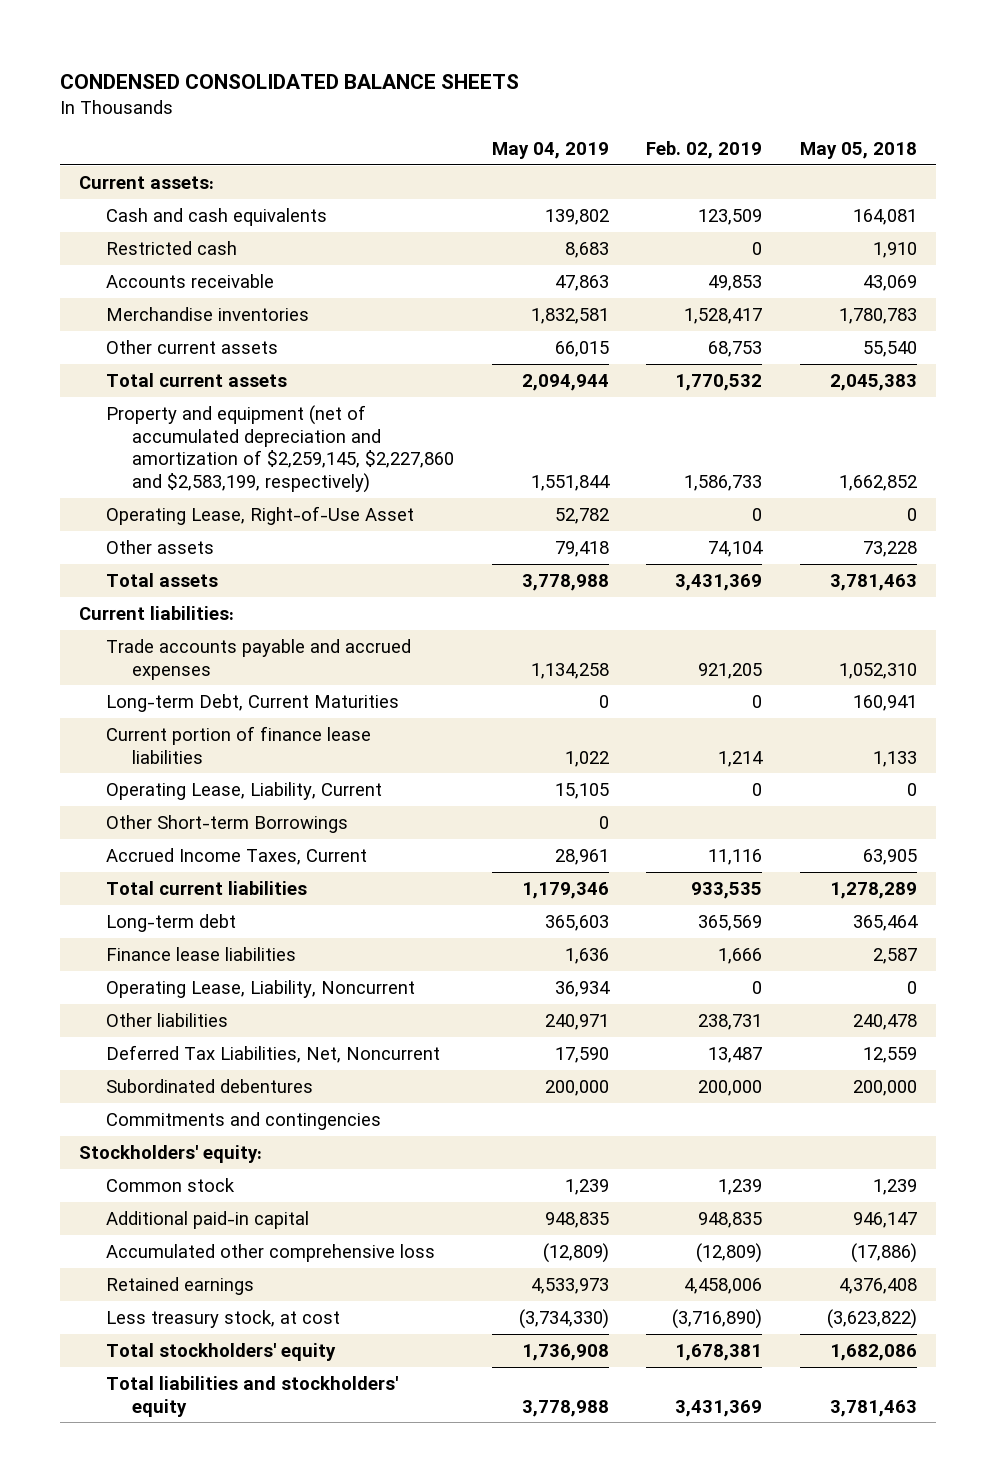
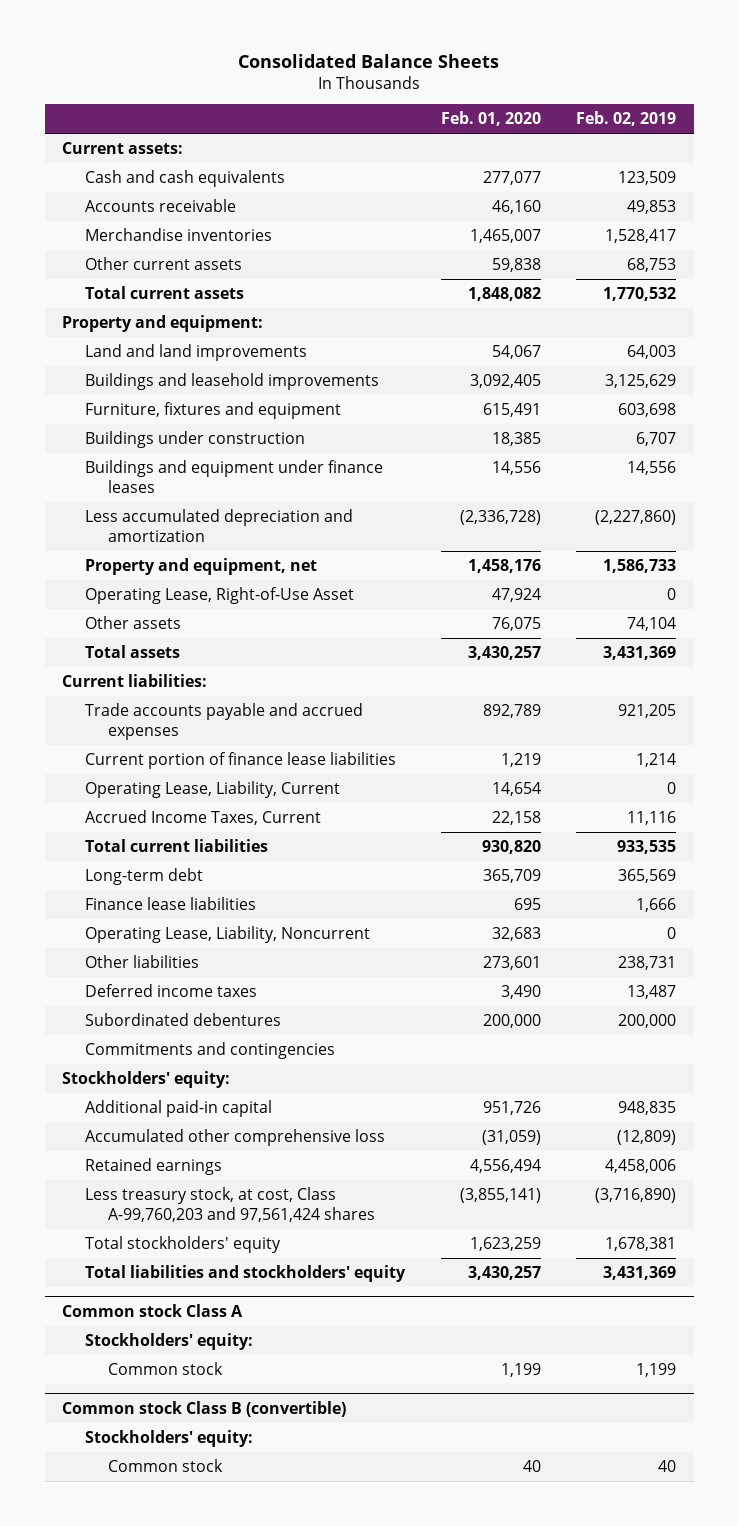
- CONDENSED CONSOLIDATED BALANCE SHEETS
+ Consolidated Balance Sheets
- | May 04, 2019 | Feb. 02, 2019 | May 05, 2018
+ | Feb. 01, 2020 | Feb. 02, 2019
- Restricted cash | 8,683 | 0 | 1,910
- Property and equipment (net of accumulated depreciation and amortization of $2,259,145, $2,227,860 and $2,583,199, respectively) | 1,551,844 | 1,586,733 | 1,662,852
+ Property and equipment:
+ Land and land improvements | 54,067 | 64,003
+ Buildings and leasehold improvements | 3,092,405 | 3,125,629
+ Furniture, fixtures and equipment | 615,491 | 603,698
+ Buildings under construction | 18,385 | 6,707
+ Buildings and equipment under finance leases | 14,556 | 14,556
+ Less accumulated depreciation and amortization | (2,336,728) | (2,227,860)
+ Property and equipment, net | 1,458,176 | 1,586,733
- Long-term Debt, Current Maturities | 0 | 0 | 160,941
- Other Short-term Borrowings | 0 | |
- Deferred Tax Liabilities, Net, Noncurrent | 17,590 | 13,487 | 12,559
+ Deferred income taxes | 3,490 | 13,487
- Common stock | 1,239 | 1,239 | 1,239
- Less treasury stock, at cost | (3,734,330) | (3,716,890) | (3,623,822)
+ Less treasury stock, at cost, Class A-99,760,203 and 97,561,424 shares | (3,855,141) | (3,716,890)
+ Common stock Class A
+ Stockholders' equity:
+ Common stock | 1,199 | 1,199
+ Common stock Class B (convertible)
+ Stockholders' equity:
+ Common stock | 40 | 40

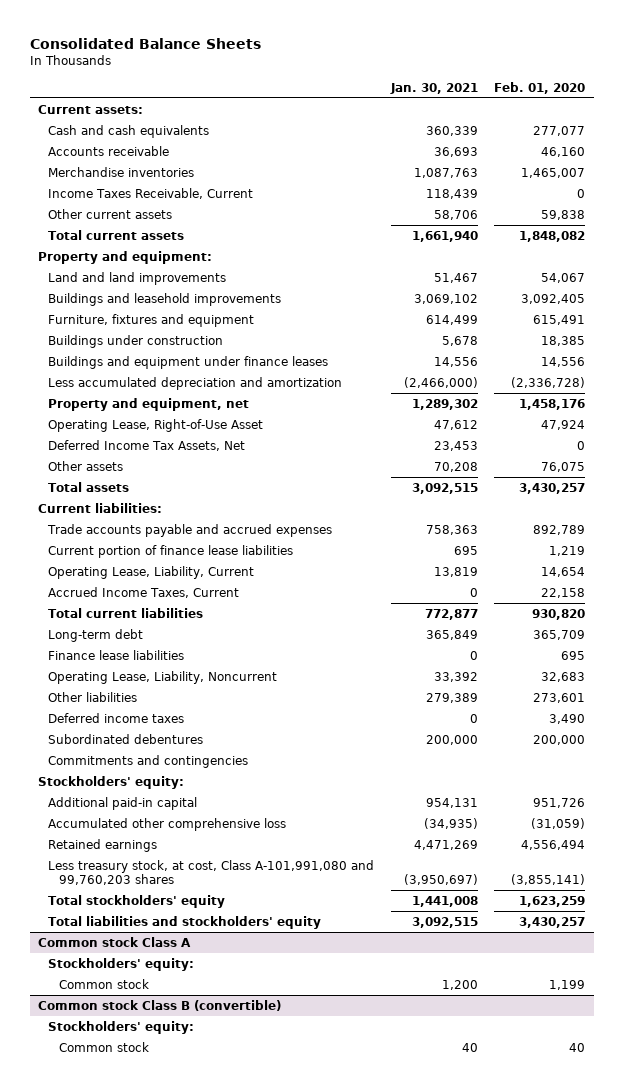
- | Feb. 01, 2020 | Feb. 02, 2019
+ | Jan. 30, 2021 | Feb. 01, 2020
+ Income Taxes Receivable, Current | 118,439 | 0
+ Deferred Income Tax Assets, Net | 23,453 | 0
- Less treasury stock, at cost, Class A-99,760,203 and 97,561,424 shares | (3,855,141) | (3,716,890)
+ Less treasury stock, at cost, Class A-101,991,080 and 99,760,203 shares | (3,950,697) | (3,855,141)

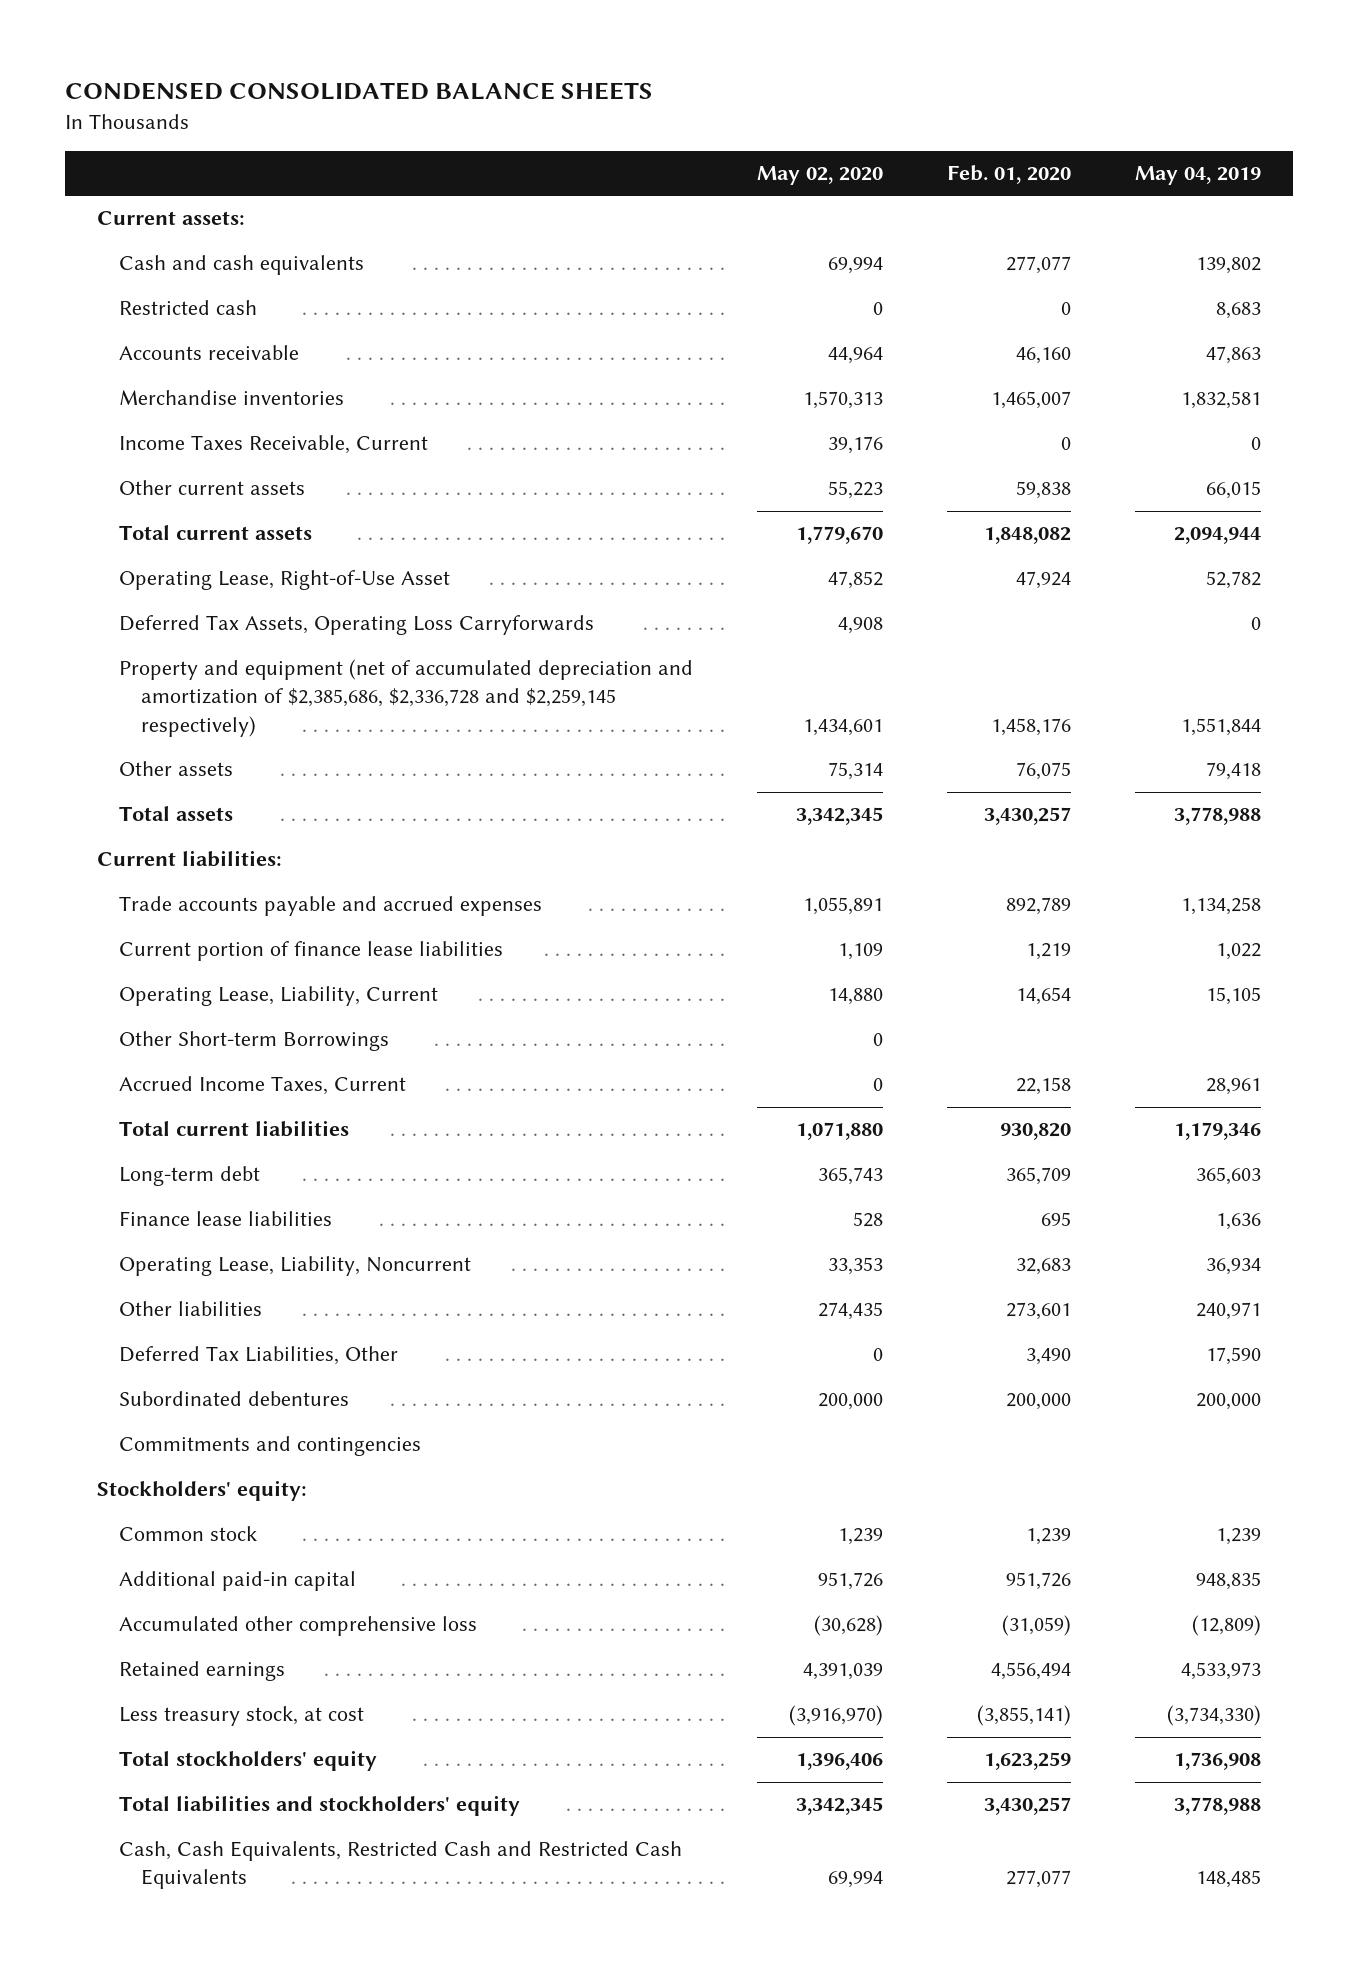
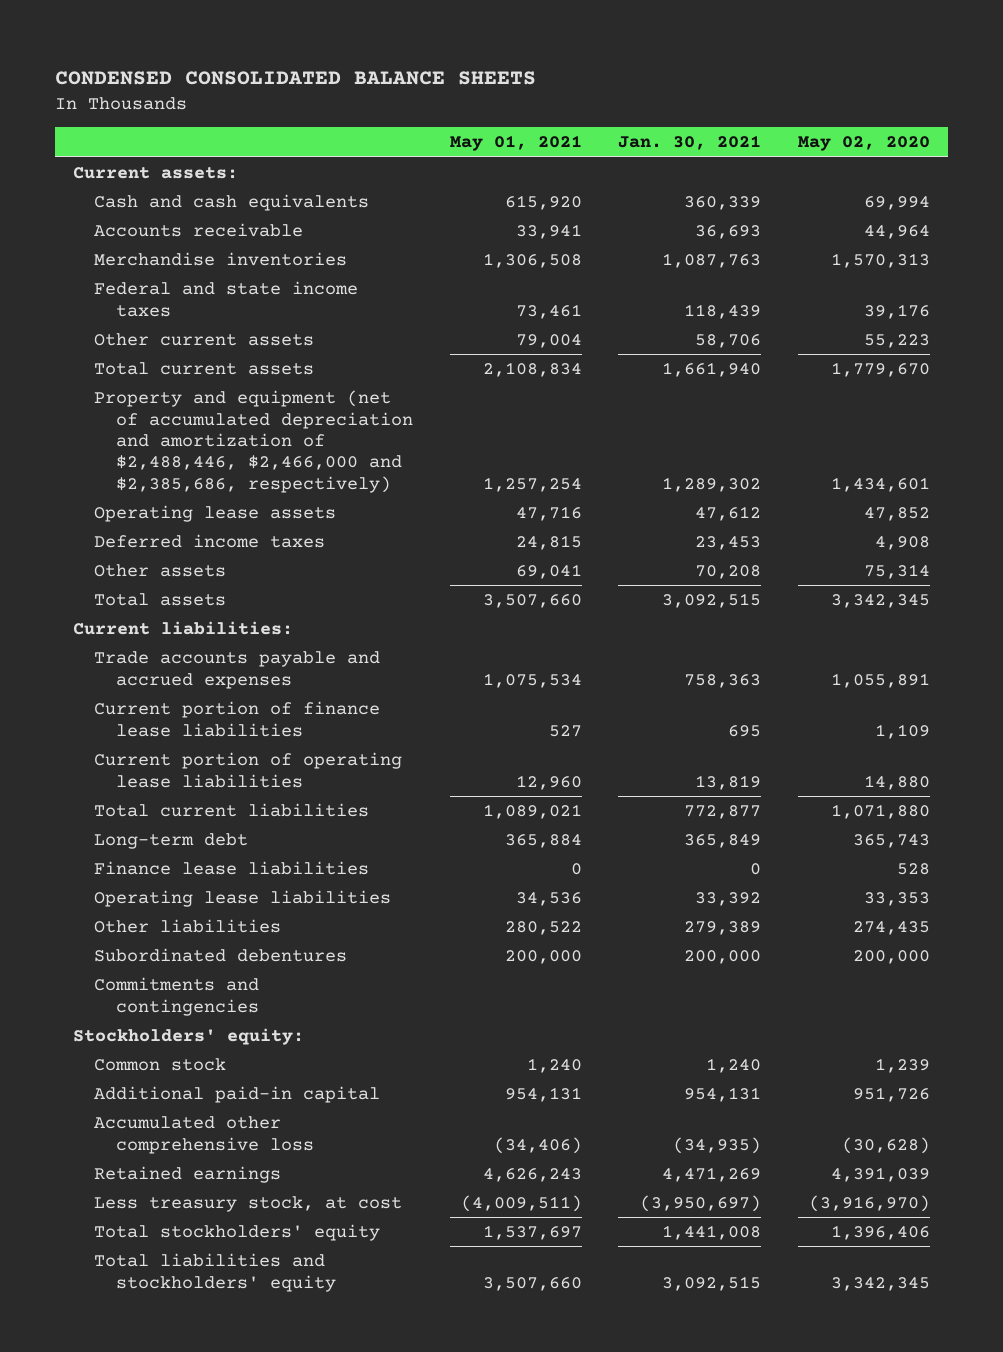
- | May 02, 2020 | Feb. 01, 2020 | May 04, 2019
+ | May 01, 2021 | Jan. 30, 2021 | May 02, 2020
- Restricted cash | 0 | 0 | 8,683
- Income Taxes Receivable, Current | 39,176 | 0 | 0
+ Federal and state income taxes | 73,461 | 118,439 | 39,176
- Operating Lease, Right-of-Use Asset | 47,852 | 47,924 | 52,782
- Deferred Tax Assets, Operating Loss Carryforwards | 4,908 | | 0
- Property and equipment (net of accumulated depreciation and amortization of $2,385,686, $2,336,728 and $2,259,145 respectively) | 1,434,601 | 1,458,176 | 1,551,844
+ Property and equipment (net of accumulated depreciation and amortization of $2,488,446, $2,466,000 and $2,385,686, respectively) | 1,257,254 | 1,289,302 | 1,434,601
+ Operating lease assets | 47,716 | 47,612 | 47,852
+ Deferred income taxes | 24,815 | 23,453 | 4,908
- Operating Lease, Liability, Current | 14,880 | 14,654 | 15,105
- Other Short-term Borrowings | 0 | |
- Accrued Income Taxes, Current | 0 | 22,158 | 28,961
+ Current portion of operating lease liabilities | 12,960 | 13,819 | 14,880
- Operating Lease, Liability, Noncurrent | 33,353 | 32,683 | 36,934
+ Operating lease liabilities | 34,536 | 33,392 | 33,353
- Deferred Tax Liabilities, Other | 0 | 3,490 | 17,590
- Cash, Cash Equivalents, Restricted Cash and Restricted Cash Equivalents | 69,994 | 277,077 | 148,485

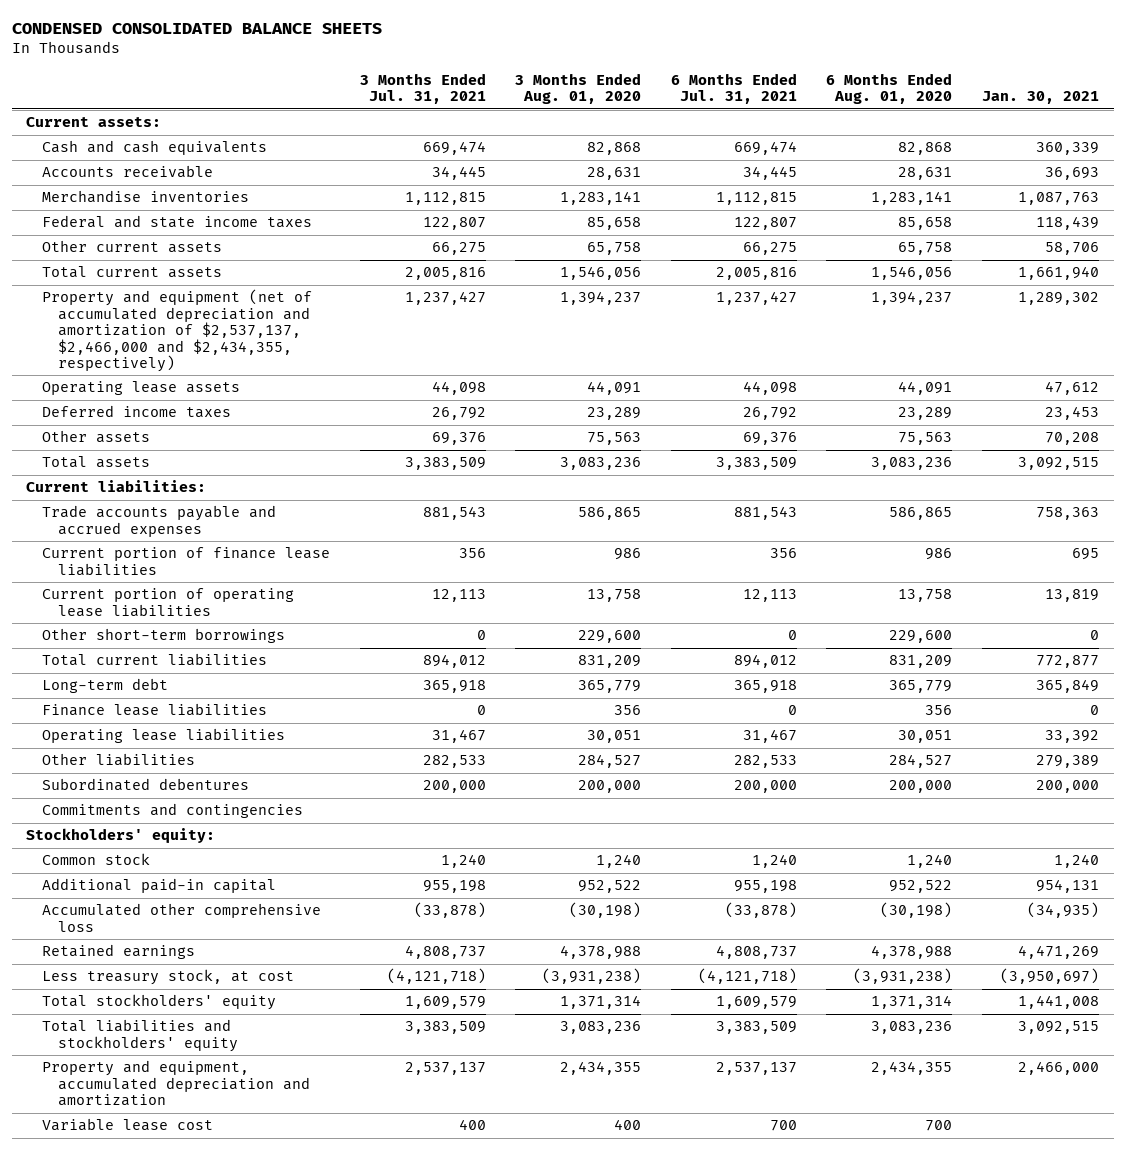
- | May 01, 2021 | Jan. 30, 2021 | May 02, 2020
+ | 3 Months Ended Jul. 31, 2021 | 3 Months Ended Aug. 01, 2020 | 6 Months Ended Jul. 31, 2021 | 6 Months Ended Aug. 01, 2020 | Jan. 30, 2021
- Property and equipment (net of accumulated depreciation and amortization of $2,488,446, $2,466,000 and $2,385,686, respectively) | 1,257,254 | 1,289,302 | 1,434,601
+ Property and equipment (net of accumulated depreciation and amortization of $2,537,137, $2,466,000 and $2,434,355, respectively) | 1,237,427 | 1,394,237 | 1,237,427 | 1,394,237 | 1,289,302
+ Other short-term borrowings | 0 | 229,600 | 0 | 229,600 | 0
+ Property and equipment, accumulated depreciation and amortization | 2,537,137 | 2,434,355 | 2,537,137 | 2,434,355 | 2,466,000
+ Variable lease cost | 400 | 400 | 700 | 700 |

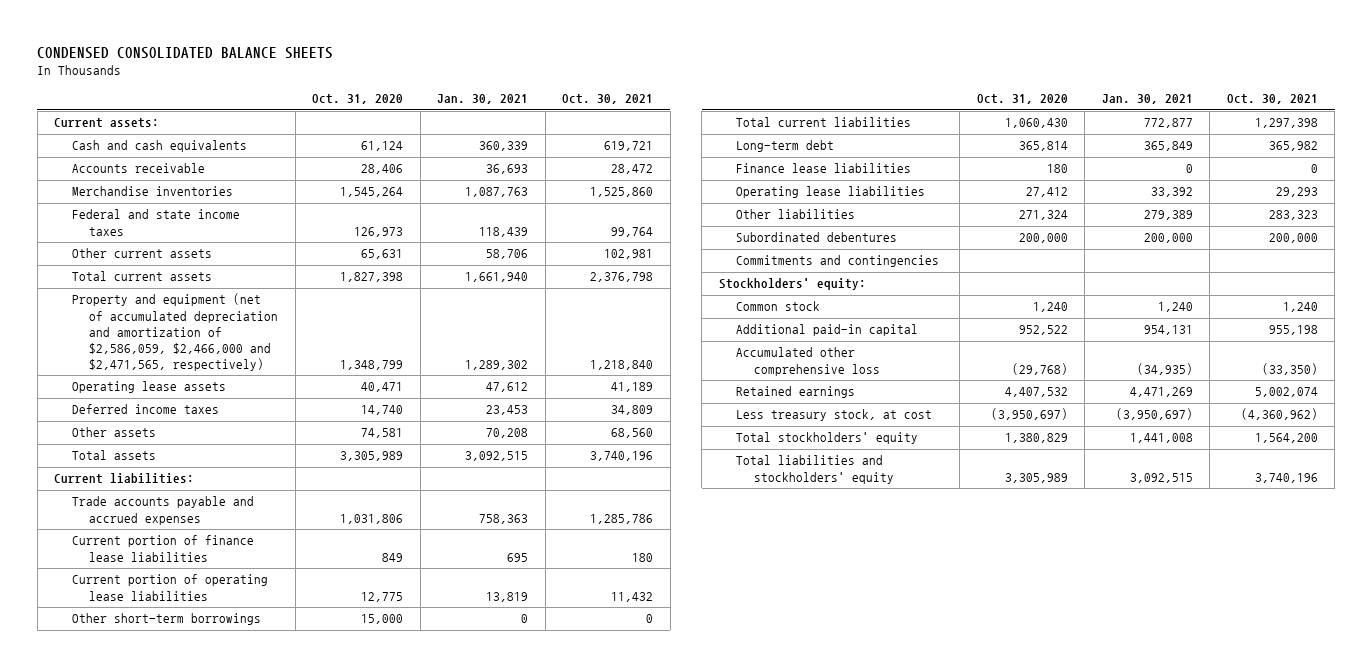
- | 3 Months Ended Jul. 31, 2021 | 3 Months Ended Aug. 01, 2020 | 6 Months Ended Jul. 31, 2021 | 6 Months Ended Aug. 01, 2020 | Jan. 30, 2021
+ | Oct. 31, 2020 | Jan. 30, 2021 | Oct. 30, 2021
- Property and equipment (net of accumulated depreciation and amortization of $2,537,137, $2,466,000 and $2,434,355, respectively) | 1,237,427 | 1,394,237 | 1,237,427 | 1,394,237 | 1,289,302
+ Property and equipment (net of accumulated depreciation and amortization of $2,586,059, $2,466,000 and $2,471,565, respectively) | 1,348,799 | 1,289,302 | 1,218,840
- Property and equipment, accumulated depreciation and amortization | 2,537,137 | 2,434,355 | 2,537,137 | 2,434,355 | 2,466,000
- Variable lease cost | 400 | 400 | 700 | 700 |

